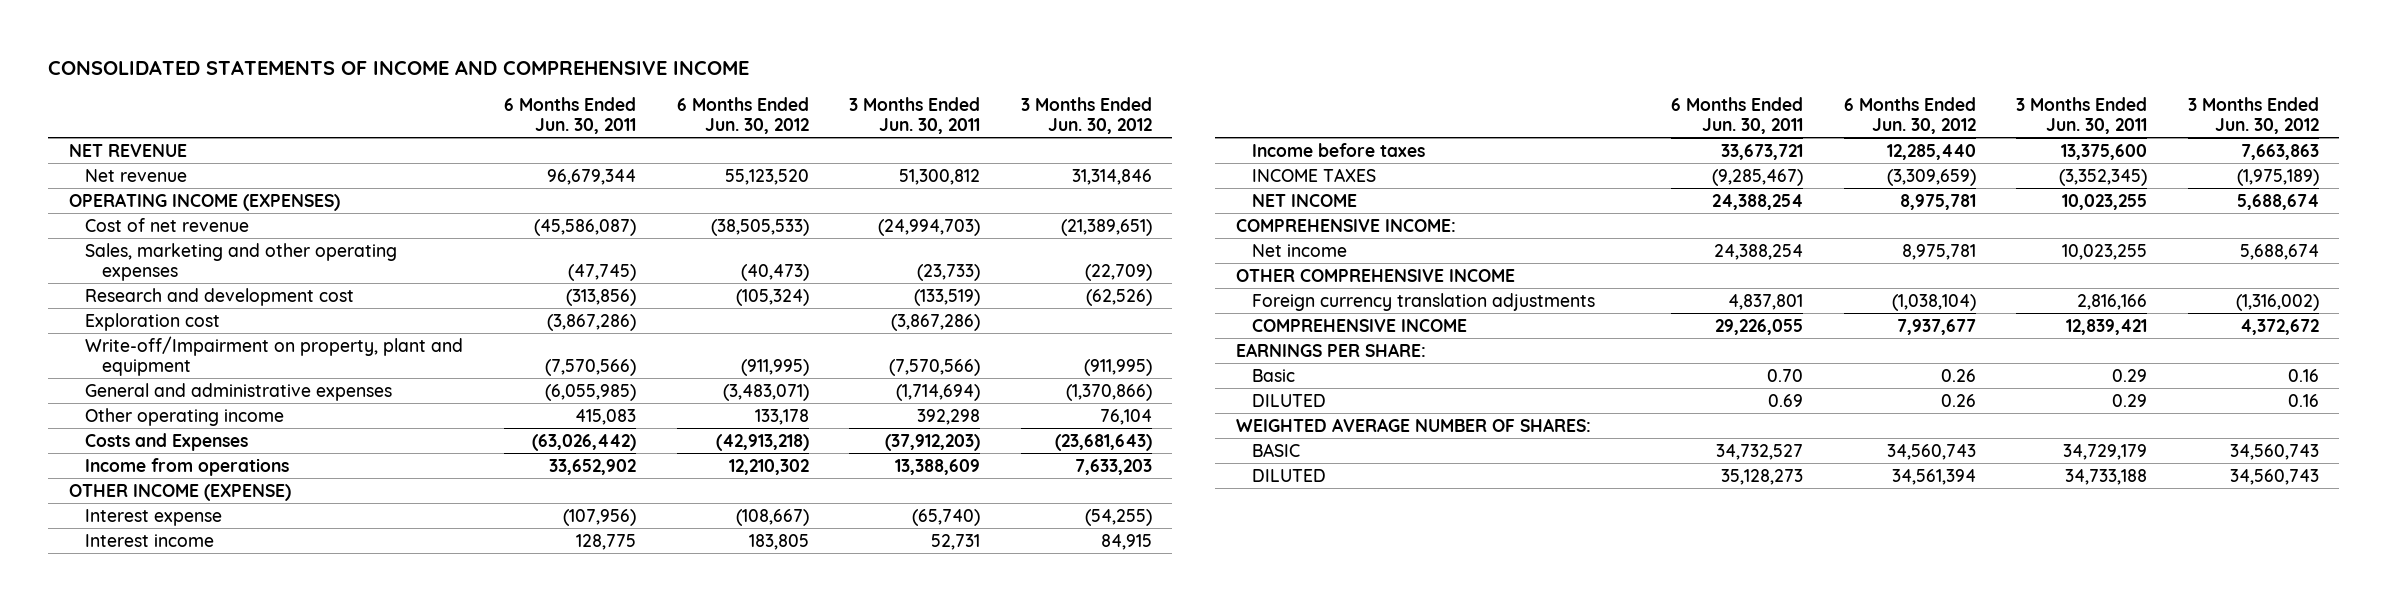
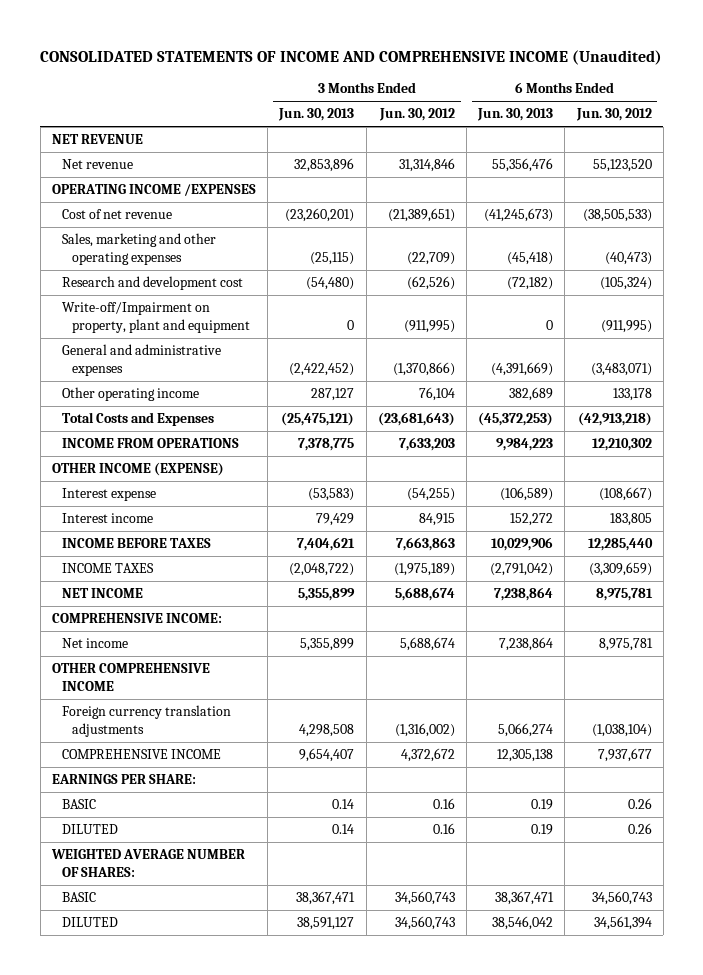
- CONSOLIDATED STATEMENTS OF INCOME AND COMPREHENSIVE INCOME
+ CONSOLIDATED STATEMENTS OF INCOME AND COMPREHENSIVE INCOME (Unaudited)
- | 6 Months Ended Jun. 30, 2011 | 6 Months Ended Jun. 30, 2012 | 3 Months Ended Jun. 30, 2011 | 3 Months Ended Jun. 30, 2012
+ | 3 Months Ended Jun. 30, 2013 | 3 Months Ended Jun. 30, 2012 | 6 Months Ended Jun. 30, 2013 | 6 Months Ended Jun. 30, 2012
- OPERATING INCOME (EXPENSES)
+ OPERATING INCOME /EXPENSES
- Exploration cost | (3,867,286) | | (3,867,286) |
- Costs and Expenses | (63,026,442) | (42,913,218) | (37,912,203) | (23,681,643)
- Income from operations | 33,652,902 | 12,210,302 | 13,388,609 | 7,633,203
+ Total Costs and Expenses | (25,475,121) | (23,681,643) | (45,372,253) | (42,913,218)
+ INCOME FROM OPERATIONS | 7,378,775 | 7,633,203 | 9,984,223 | 12,210,302
- Income before taxes | 33,673,721 | 12,285,440 | 13,375,600 | 7,663,863
+ INCOME BEFORE TAXES | 7,404,621 | 7,663,863 | 10,029,906 | 12,285,440
- Basic | 0.70 | 0.26 | 0.29 | 0.16
+ BASIC | 0.14 | 0.16 | 0.19 | 0.26

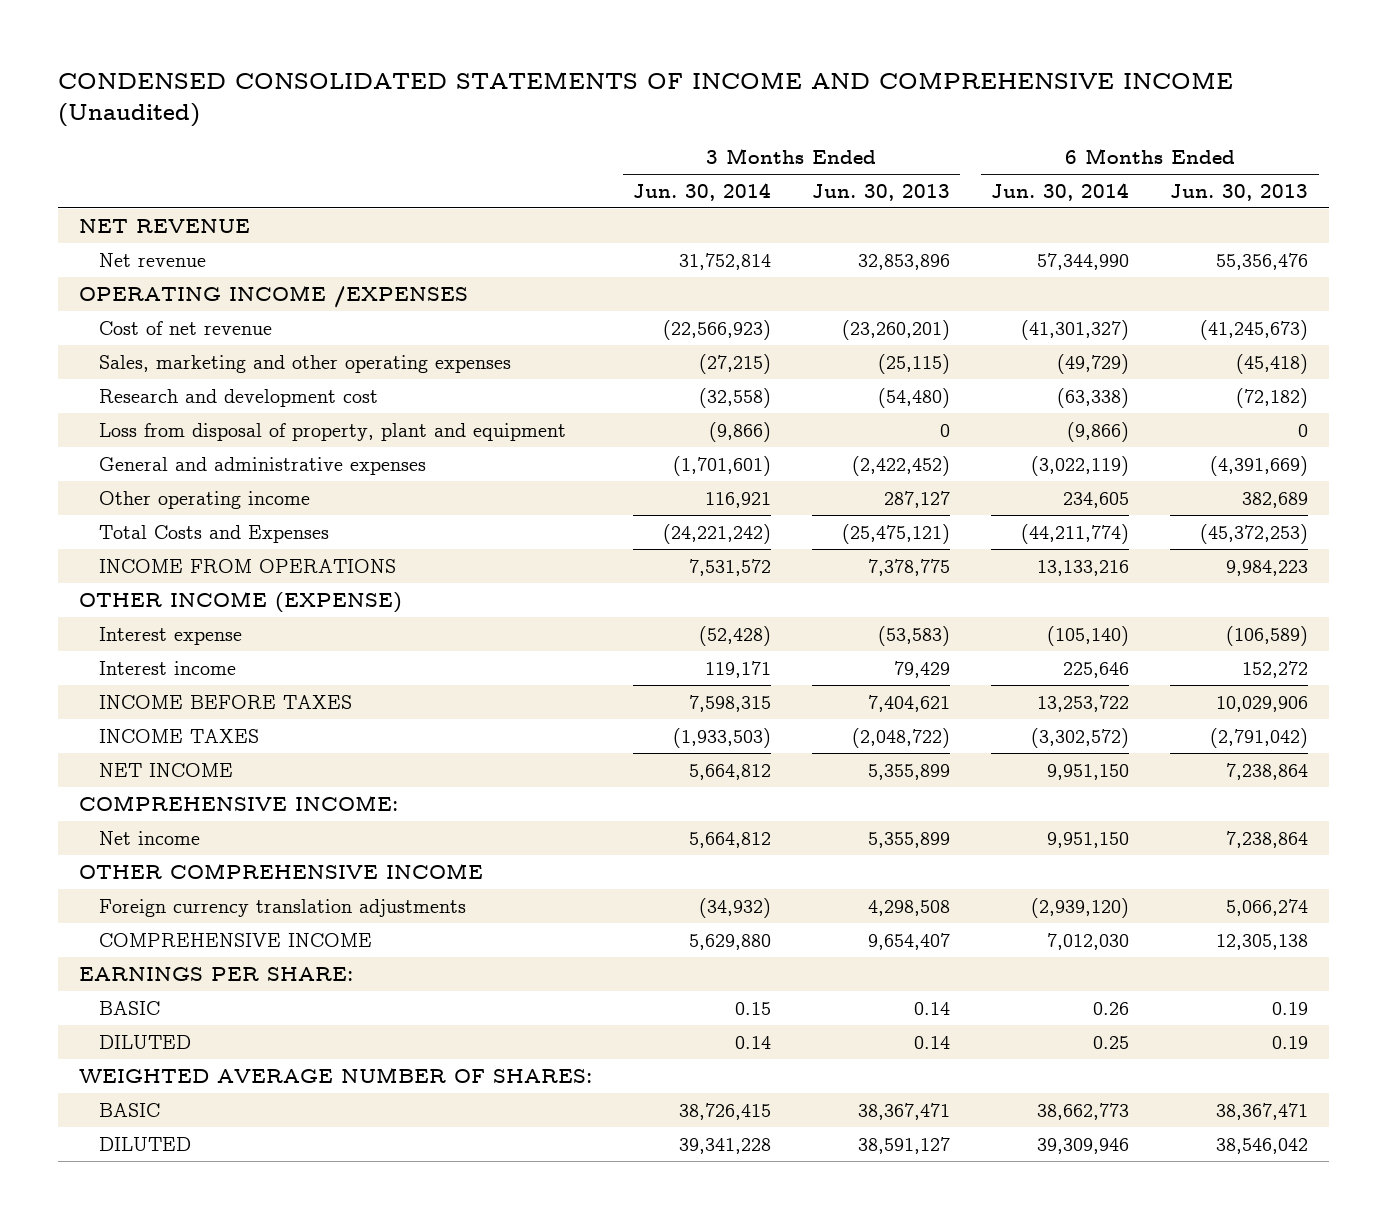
- CONSOLIDATED STATEMENTS OF INCOME AND COMPREHENSIVE INCOME (Unaudited)
+ CONDENSED CONSOLIDATED STATEMENTS OF INCOME AND COMPREHENSIVE INCOME (Unaudited)
- | 3 Months Ended Jun. 30, 2013 | 3 Months Ended Jun. 30, 2012 | 6 Months Ended Jun. 30, 2013 | 6 Months Ended Jun. 30, 2012
+ | 3 Months Ended Jun. 30, 2014 | 3 Months Ended Jun. 30, 2013 | 6 Months Ended Jun. 30, 2014 | 6 Months Ended Jun. 30, 2013
- Write-off/Impairment on property, plant and equipment | 0 | (911,995) | 0 | (911,995)
+ Loss from disposal of property, plant and equipment | (9,866) | 0 | (9,866) | 0

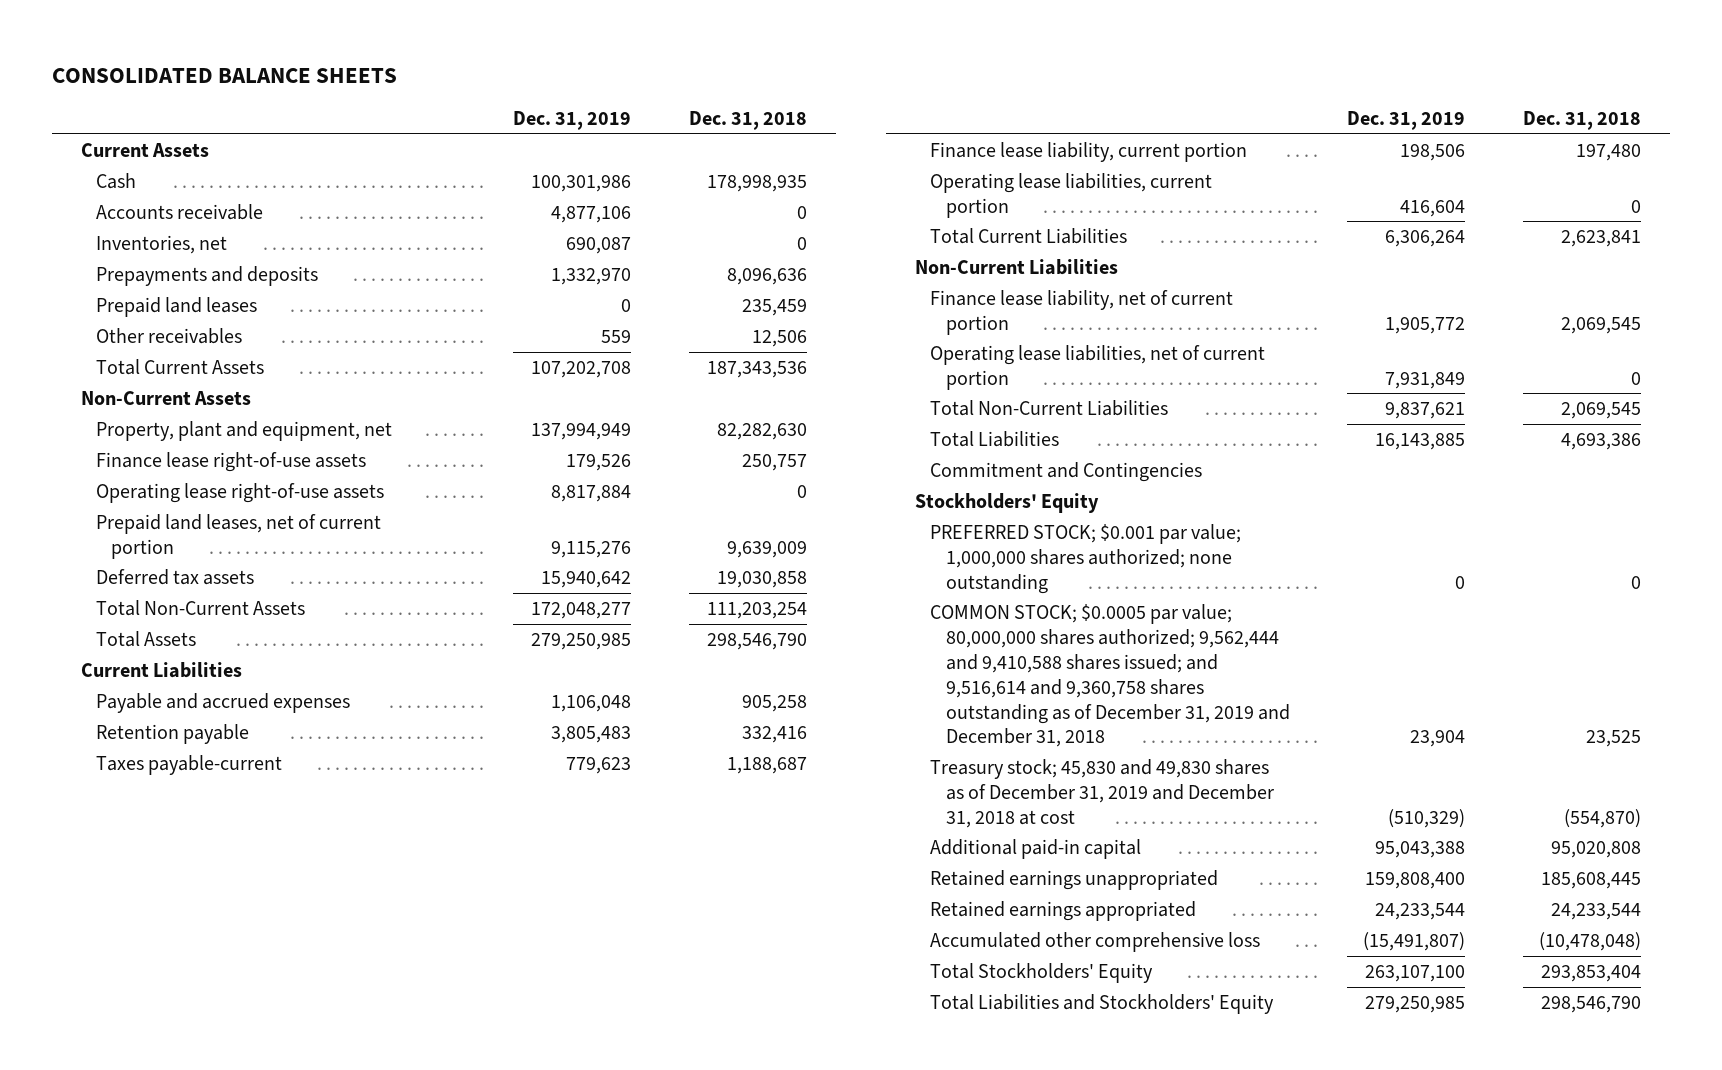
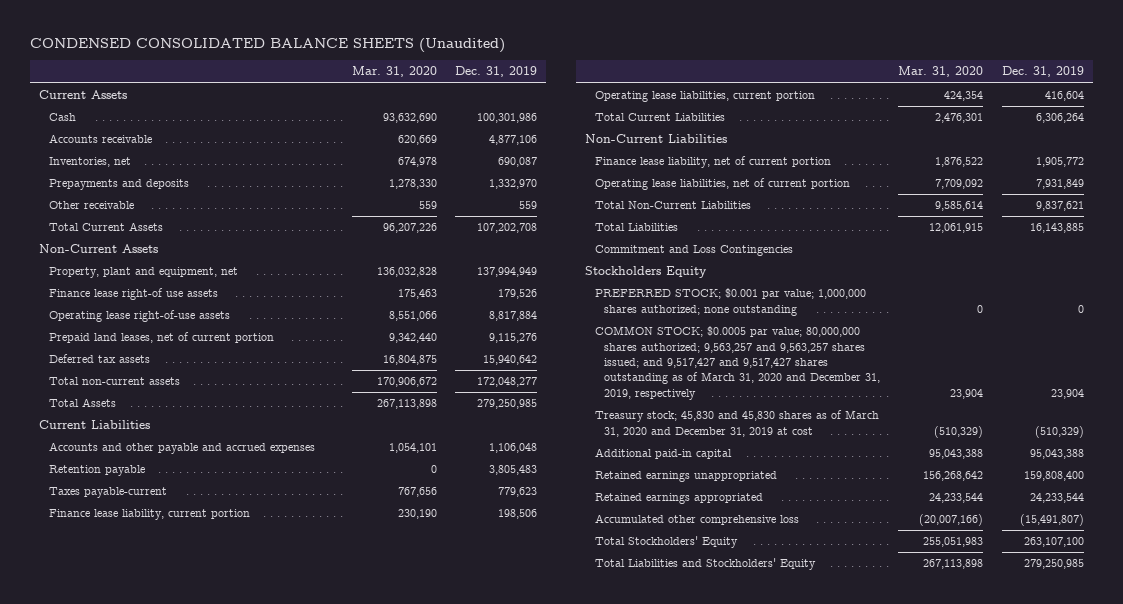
- CONSOLIDATED BALANCE SHEETS
+ CONDENSED CONSOLIDATED BALANCE SHEETS (Unaudited)
- | Dec. 31, 2019 | Dec. 31, 2018
+ | Mar. 31, 2020 | Dec. 31, 2019
- Prepaid land leases | 0 | 235,459
- Other receivables | 559 | 12,506
+ Other receivable | 559 | 559
- Finance lease right-of-use assets | 179,526 | 250,757
+ Finance lease right-of use assets | 175,463 | 179,526
- Total Non-Current Assets | 172,048,277 | 111,203,254
+ Total non-current assets | 170,906,672 | 172,048,277
- Payable and accrued expenses | 1,106,048 | 905,258
+ Accounts and other payable and accrued expenses | 1,054,101 | 1,106,048
- Commitment and Contingencies
- Stockholders' Equity
+ Commitment and Loss Contingencies
+ Stockholders Equity
- COMMON STOCK; $0.0005 par value; 80,000,000 shares authorized; 9,562,444 and 9,410,588 shares issued; and 9,516,614 and 9,360,758 shares outstanding as of December 31, 2019 and December 31, 2018 | 23,904 | 23,525
- Treasury stock; 45,830 and 49,830 shares as of December 31, 2019 and December 31, 2018 at cost | (510,329) | (554,870)
+ COMMON STOCK; $0.0005 par value; 80,000,000 shares authorized; 9,563,257 and 9,563,257 shares issued; and 9,517,427 and 9,517,427 shares outstanding as of March 31, 2020 and December 31, 2019, respectively | 23,904 | 23,904
+ Treasury stock; 45,830 and 45,830 shares as of March 31, 2020 and December 31, 2019 at cost | (510,329) | (510,329)

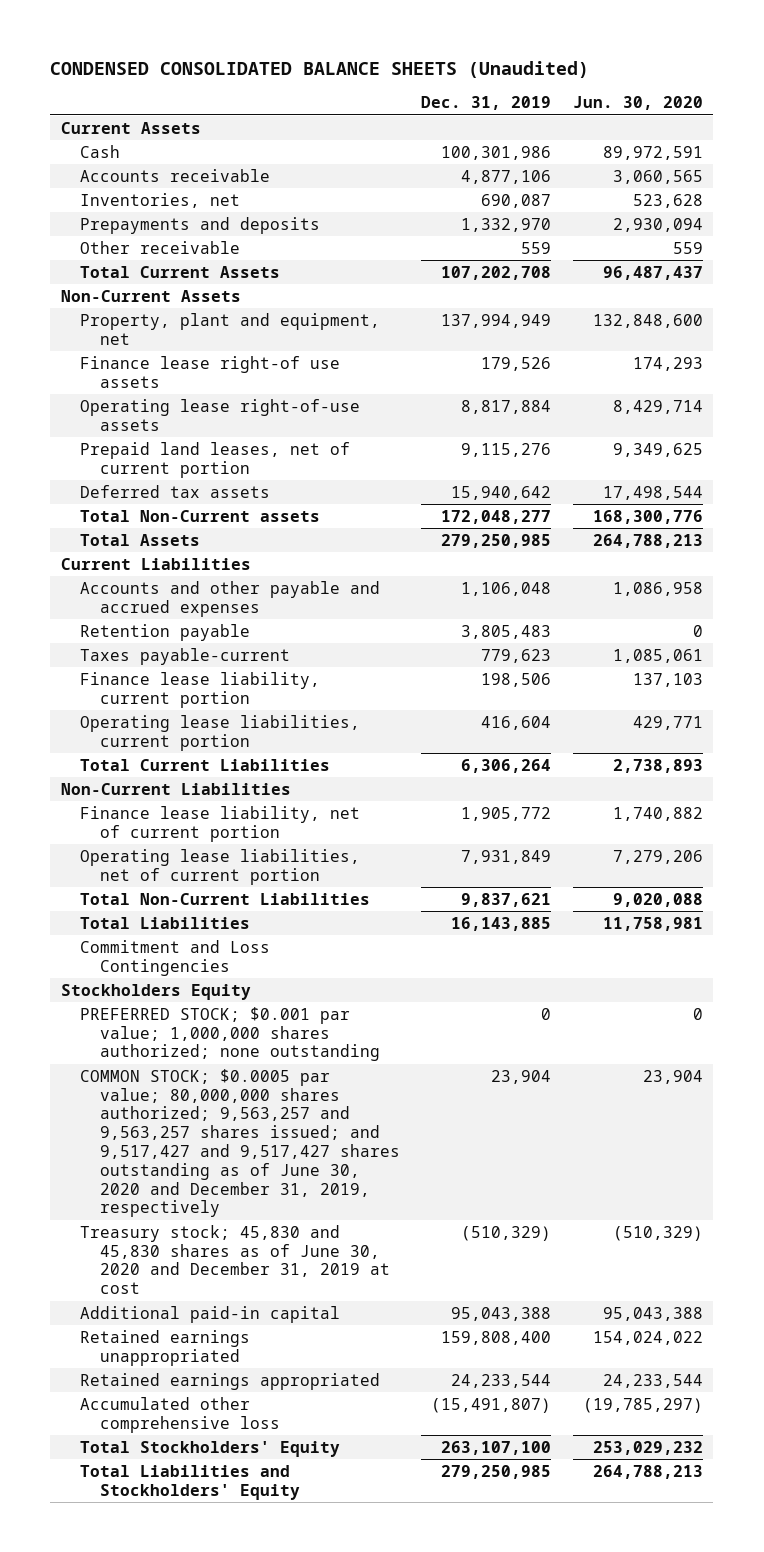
- | Mar. 31, 2020 | Dec. 31, 2019
+ | Dec. 31, 2019 | Jun. 30, 2020
- Total non-current assets | 170,906,672 | 172,048,277
+ Total Non-Current assets | 172,048,277 | 168,300,776
- COMMON STOCK; $0.0005 par value; 80,000,000 shares authorized; 9,563,257 and 9,563,257 shares issued; and 9,517,427 and 9,517,427 shares outstanding as of March 31, 2020 and December 31, 2019, respectively | 23,904 | 23,904
- Treasury stock; 45,830 and 45,830 shares as of March 31, 2020 and December 31, 2019 at cost | (510,329) | (510,329)
+ COMMON STOCK; $0.0005 par value; 80,000,000 shares authorized; 9,563,257 and 9,563,257 shares issued; and 9,517,427 and 9,517,427 shares outstanding as of June 30, 2020 and December 31, 2019, respectively | 23,904 | 23,904
+ Treasury stock; 45,830 and 45,830 shares as of June 30, 2020 and December 31, 2019 at cost | (510,329) | (510,329)

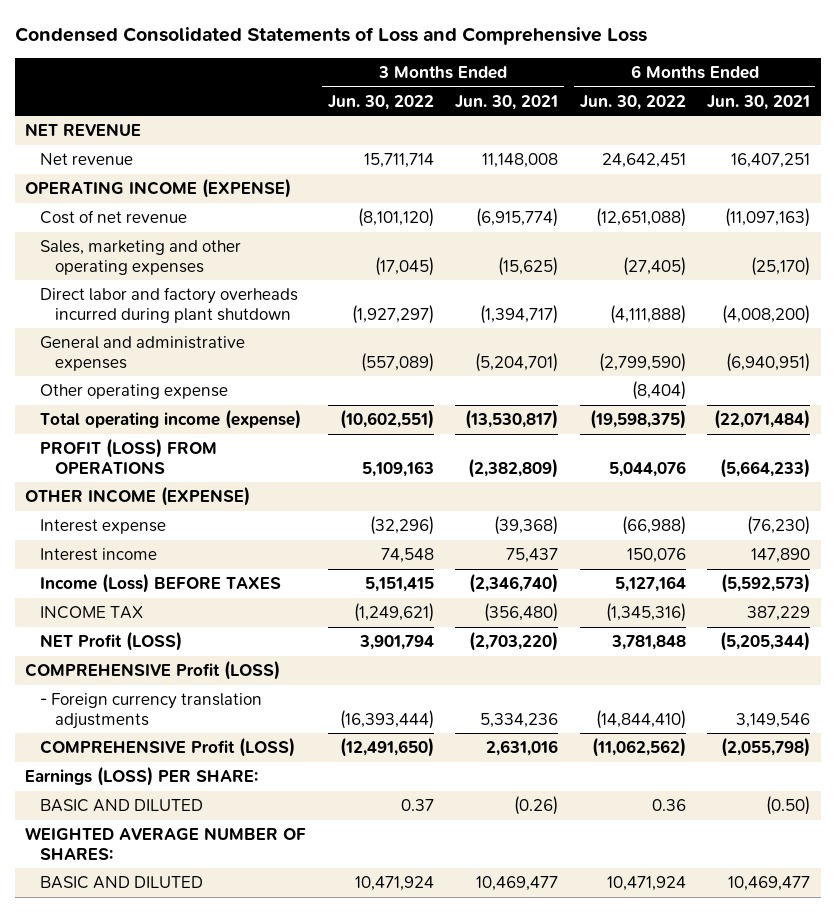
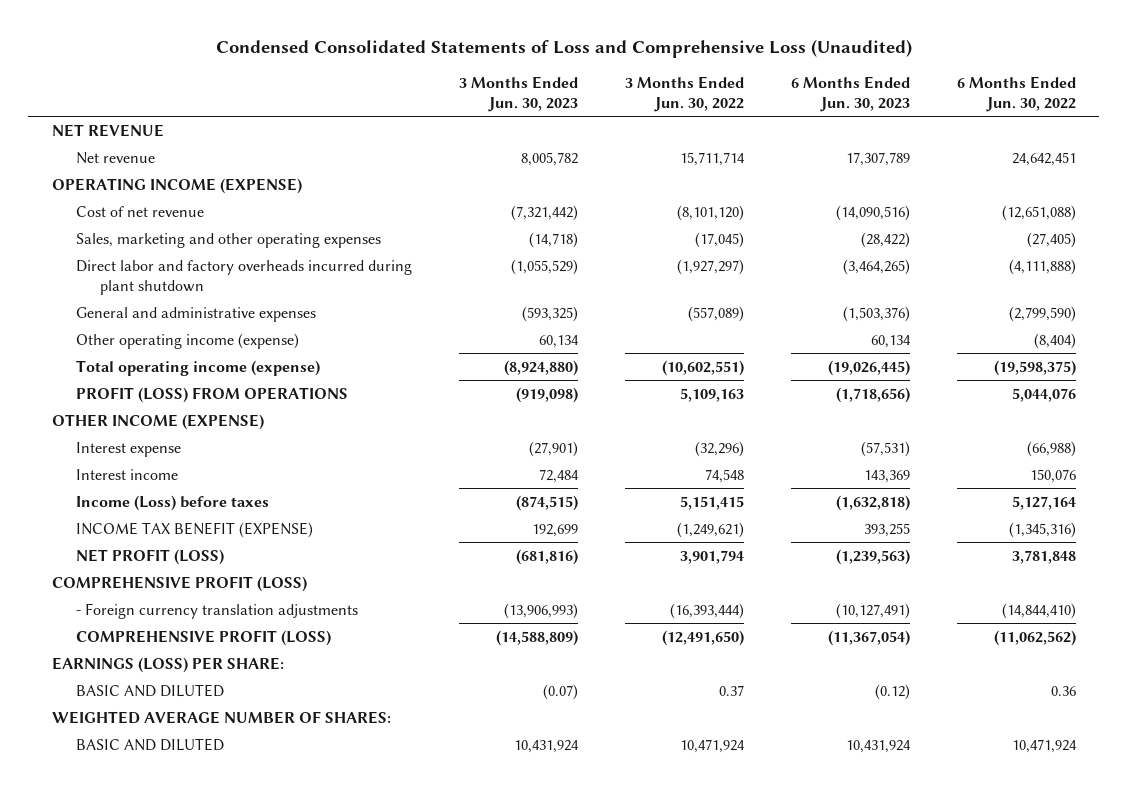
- Condensed Consolidated Statements of Loss and Comprehensive Loss
+ Condensed Consolidated Statements of Loss and Comprehensive Loss (Unaudited)
- | 3 Months Ended Jun. 30, 2022 | 3 Months Ended Jun. 30, 2021 | 6 Months Ended Jun. 30, 2022 | 6 Months Ended Jun. 30, 2021
+ | 3 Months Ended Jun. 30, 2023 | 3 Months Ended Jun. 30, 2022 | 6 Months Ended Jun. 30, 2023 | 6 Months Ended Jun. 30, 2022
- Other operating expense | | | (8,404) |
+ Other operating income (expense) | 60,134 | | 60,134 | (8,404)
- Income (Loss) BEFORE TAXES | 5,151,415 | (2,346,740) | 5,127,164 | (5,592,573)
- INCOME TAX | (1,249,621) | (356,480) | (1,345,316) | 387,229
- NET Profit (LOSS) | 3,901,794 | (2,703,220) | 3,781,848 | (5,205,344)
- COMPREHENSIVE Profit (LOSS)
+ Income (Loss) before taxes | (874,515) | 5,151,415 | (1,632,818) | 5,127,164
+ INCOME TAX BENEFIT (EXPENSE) | 192,699 | (1,249,621) | 393,255 | (1,345,316)
+ NET PROFIT (LOSS) | (681,816) | 3,901,794 | (1,239,563) | 3,781,848
+ COMPREHENSIVE PROFIT (LOSS)
- COMPREHENSIVE Profit (LOSS) | (12,491,650) | 2,631,016 | (11,062,562) | (2,055,798)
- Earnings (LOSS) PER SHARE:
+ COMPREHENSIVE PROFIT (LOSS) | (14,588,809) | (12,491,650) | (11,367,054) | (11,062,562)
+ EARNINGS (LOSS) PER SHARE:

